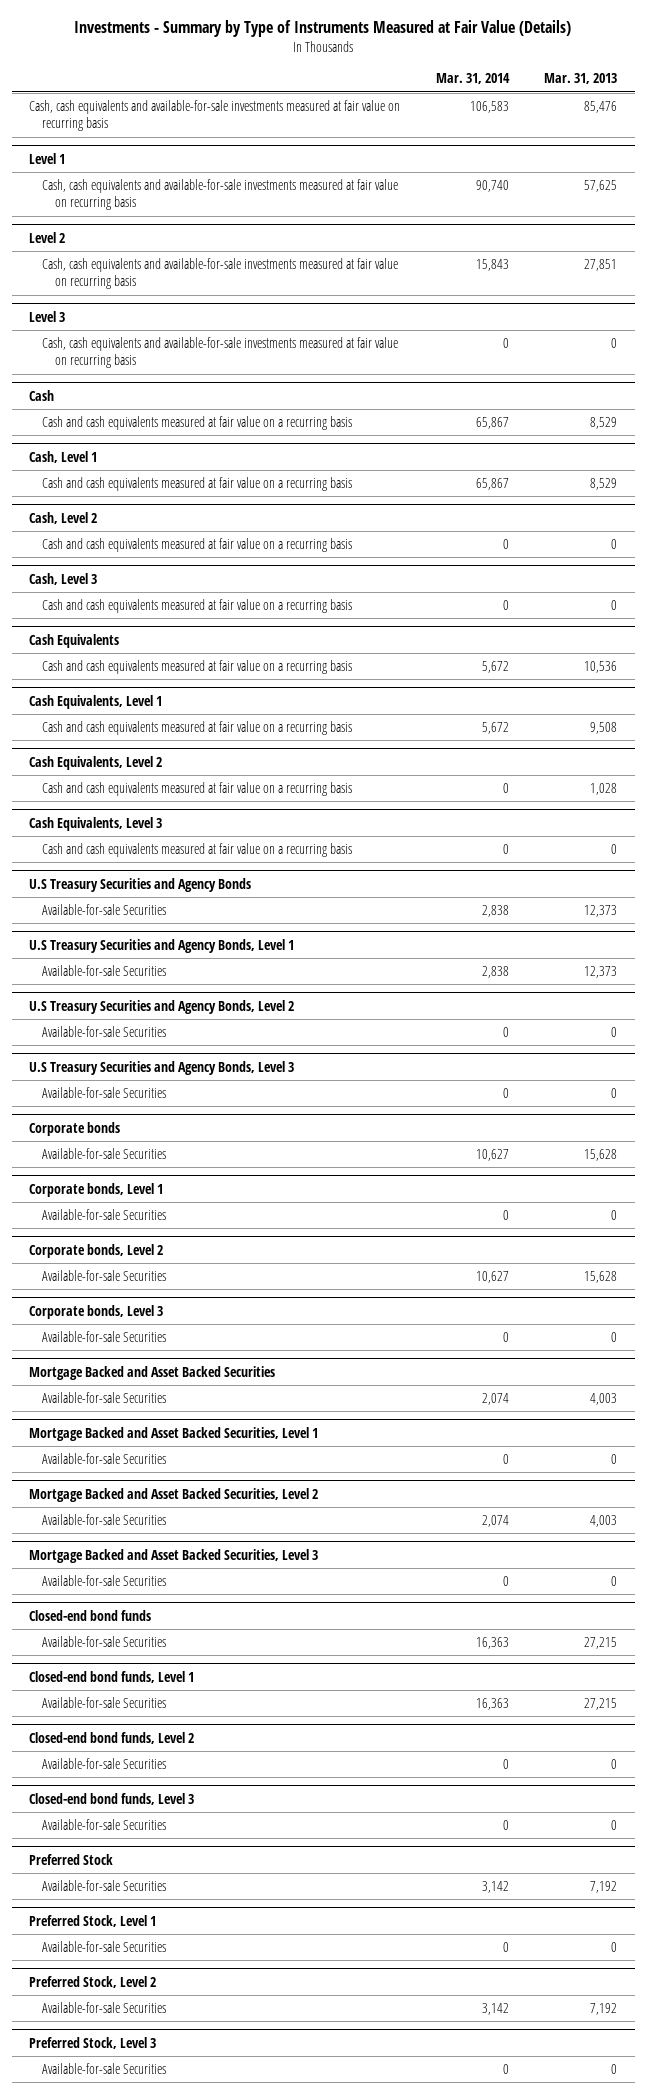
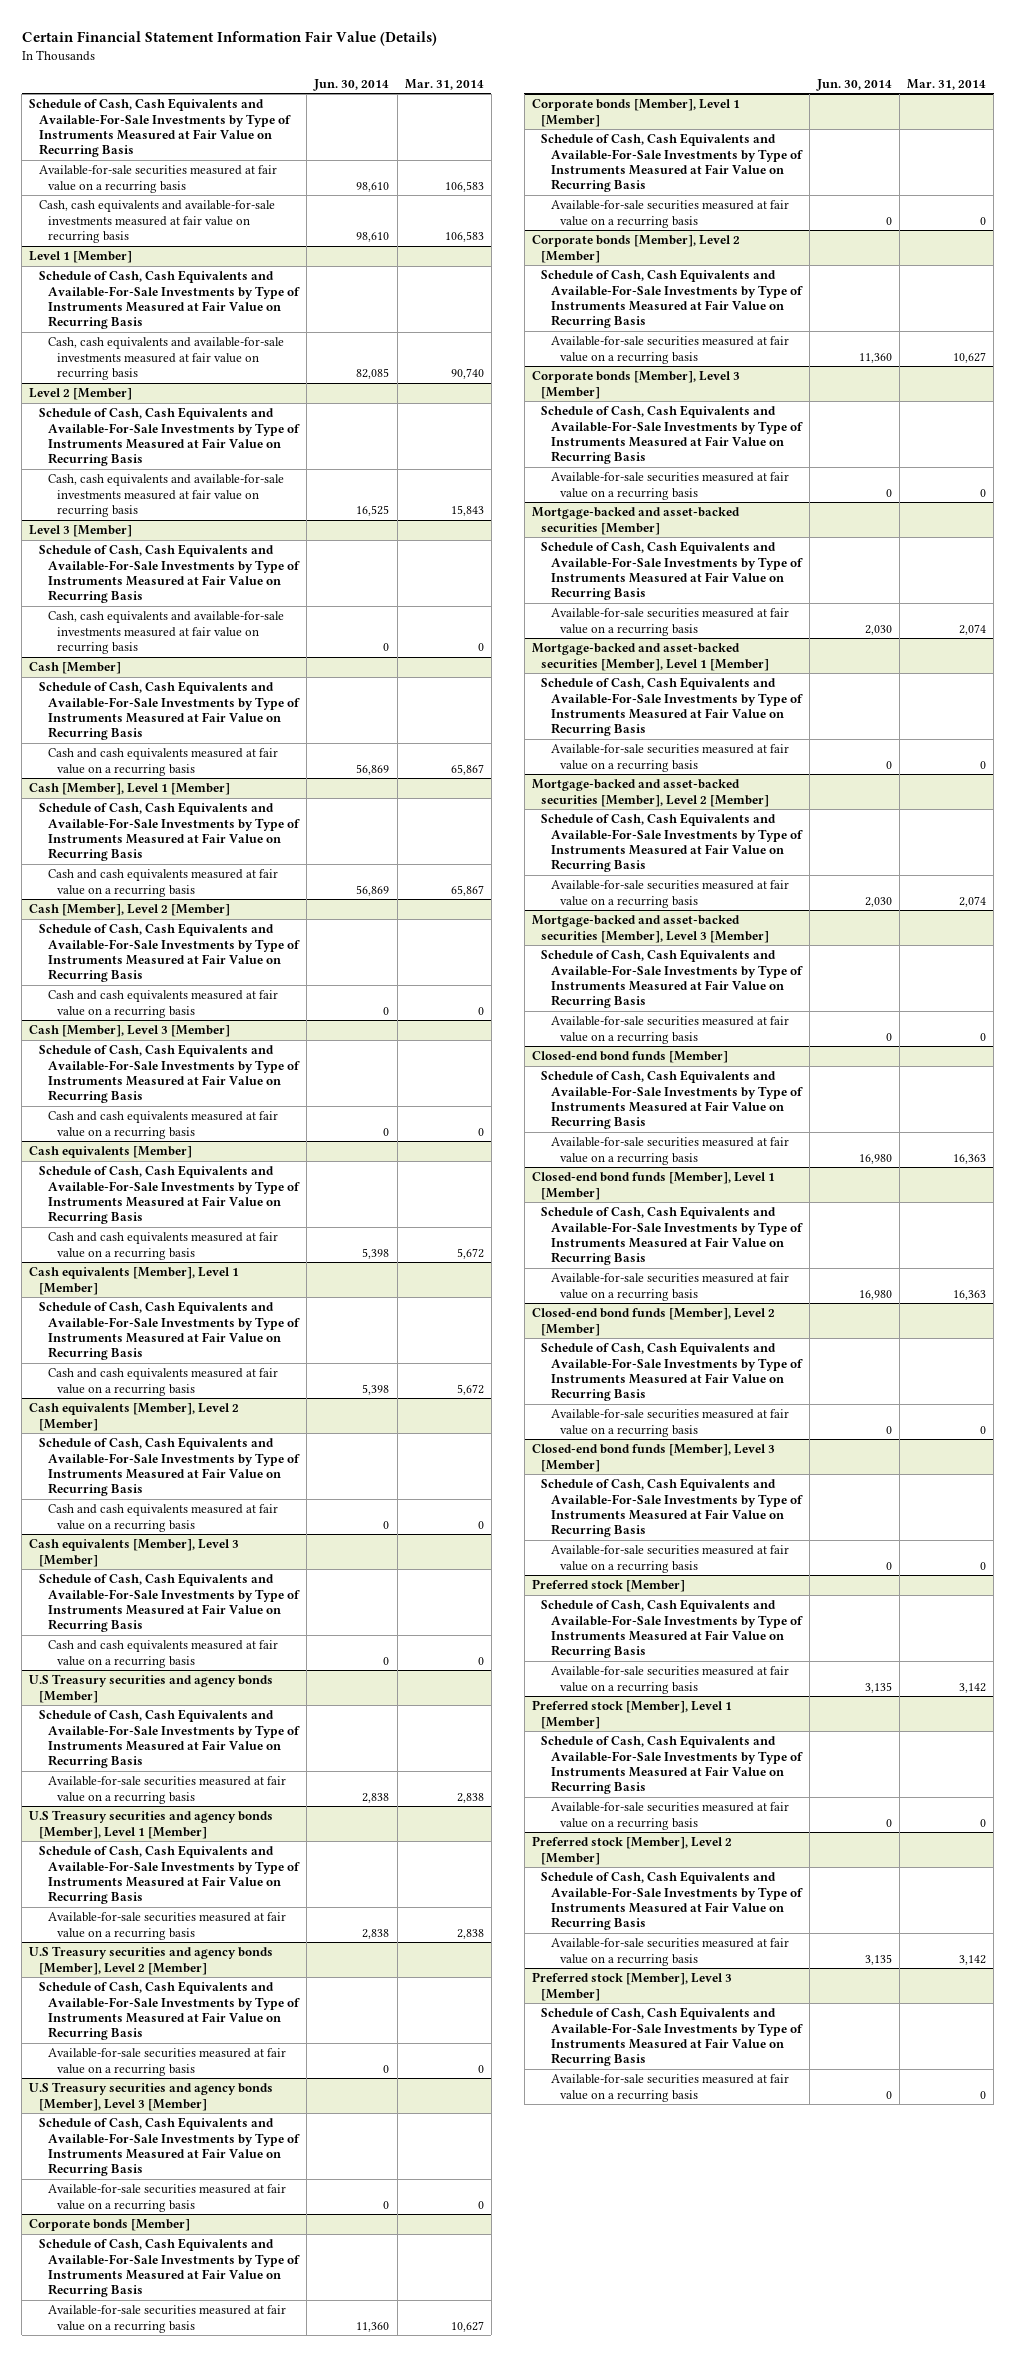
- Investments - Summary by Type of Instruments Measured at Fair Value (Details)
+ Certain Financial Statement Information Fair Value (Details)
- | Mar. 31, 2014 | Mar. 31, 2013
+ | Jun. 30, 2014 | Mar. 31, 2014
+ Schedule of Cash, Cash Equivalents and Available-For-Sale Investments by Type of Instruments Measured at Fair Value on Recurring Basis
+ Available-for-sale securities measured at fair value on a recurring basis | 98,610 | 106,583
- Level 1
+ Level 1 [Member]
+ Schedule of Cash, Cash Equivalents and Available-For-Sale Investments by Type of Instruments Measured at Fair Value on Recurring Basis
- Level 2
+ Level 2 [Member]
+ Schedule of Cash, Cash Equivalents and Available-For-Sale Investments by Type of Instruments Measured at Fair Value on Recurring Basis
- Level 3
+ Level 3 [Member]
+ Schedule of Cash, Cash Equivalents and Available-For-Sale Investments by Type of Instruments Measured at Fair Value on Recurring Basis
- Cash
+ Cash [Member]
+ Schedule of Cash, Cash Equivalents and Available-For-Sale Investments by Type of Instruments Measured at Fair Value on Recurring Basis
- Cash, Level 1
+ Cash [Member], Level 1 [Member]
+ Schedule of Cash, Cash Equivalents and Available-For-Sale Investments by Type of Instruments Measured at Fair Value on Recurring Basis
- Cash, Level 2
+ Cash [Member], Level 2 [Member]
+ Schedule of Cash, Cash Equivalents and Available-For-Sale Investments by Type of Instruments Measured at Fair Value on Recurring Basis
- Cash, Level 3
+ Cash [Member], Level 3 [Member]
+ Schedule of Cash, Cash Equivalents and Available-For-Sale Investments by Type of Instruments Measured at Fair Value on Recurring Basis
- Cash Equivalents
+ Cash equivalents [Member]
+ Schedule of Cash, Cash Equivalents and Available-For-Sale Investments by Type of Instruments Measured at Fair Value on Recurring Basis
- Cash Equivalents, Level 1
+ Cash equivalents [Member], Level 1 [Member]
+ Schedule of Cash, Cash Equivalents and Available-For-Sale Investments by Type of Instruments Measured at Fair Value on Recurring Basis
- Cash Equivalents, Level 2
+ Cash equivalents [Member], Level 2 [Member]
+ Schedule of Cash, Cash Equivalents and Available-For-Sale Investments by Type of Instruments Measured at Fair Value on Recurring Basis
- Cash Equivalents, Level 3
+ Cash equivalents [Member], Level 3 [Member]
+ Schedule of Cash, Cash Equivalents and Available-For-Sale Investments by Type of Instruments Measured at Fair Value on Recurring Basis
- U.S Treasury Securities and Agency Bonds
- Available-for-sale Securities | 2,838 | 12,373
- U.S Treasury Securities and Agency Bonds, Level 1
- Available-for-sale Securities | 2,838 | 12,373
- U.S Treasury Securities and Agency Bonds, Level 2
- Available-for-sale Securities | 0 | 0
- U.S Treasury Securities and Agency Bonds, Level 3
- Available-for-sale Securities | 0 | 0
- Corporate bonds
- Available-for-sale Securities | 10,627 | 15,628
- Corporate bonds, Level 1
- Available-for-sale Securities | 0 | 0
- Corporate bonds, Level 2
- Available-for-sale Securities | 10,627 | 15,628
- Corporate bonds, Level 3
- Available-for-sale Securities | 0 | 0
- Mortgage Backed and Asset Backed Securities
- Available-for-sale Securities | 2,074 | 4,003
- Mortgage Backed and Asset Backed Securities, Level 1
- Available-for-sale Securities | 0 | 0
- Mortgage Backed and Asset Backed Securities, Level 2
- Available-for-sale Securities | 2,074 | 4,003
- Mortgage Backed and Asset Backed Securities, Level 3
- Available-for-sale Securities | 0 | 0
- Closed-end bond funds
- Available-for-sale Securities | 16,363 | 27,215
- Closed-end bond funds, Level 1
- Available-for-sale Securities | 16,363 | 27,215
- Closed-end bond funds, Level 2
- Available-for-sale Securities | 0 | 0
- Closed-end bond funds, Level 3
- Available-for-sale Securities | 0 | 0
- Preferred Stock
- Available-for-sale Securities | 3,142 | 7,192
- Preferred Stock, Level 1
- Available-for-sale Securities | 0 | 0
- Preferred Stock, Level 2
- Available-for-sale Securities | 3,142 | 7,192
- Preferred Stock, Level 3
- Available-for-sale Securities | 0 | 0
+ U.S Treasury securities and agency bonds [Member]
+ Schedule of Cash, Cash Equivalents and Available-For-Sale Investments by Type of Instruments Measured at Fair Value on Recurring Basis
+ Available-for-sale securities measured at fair value on a recurring basis | 2,838 | 2,838
+ U.S Treasury securities and agency bonds [Member], Level 1 [Member]
+ Schedule of Cash, Cash Equivalents and Available-For-Sale Investments by Type of Instruments Measured at Fair Value on Recurring Basis
+ Available-for-sale securities measured at fair value on a recurring basis | 2,838 | 2,838
+ U.S Treasury securities and agency bonds [Member], Level 2 [Member]
+ Schedule of Cash, Cash Equivalents and Available-For-Sale Investments by Type of Instruments Measured at Fair Value on Recurring Basis
+ Available-for-sale securities measured at fair value on a recurring basis | 0 | 0
+ U.S Treasury securities and agency bonds [Member], Level 3 [Member]
+ Schedule of Cash, Cash Equivalents and Available-For-Sale Investments by Type of Instruments Measured at Fair Value on Recurring Basis
+ Available-for-sale securities measured at fair value on a recurring basis | 0 | 0
+ Corporate bonds [Member]
+ Schedule of Cash, Cash Equivalents and Available-For-Sale Investments by Type of Instruments Measured at Fair Value on Recurring Basis
+ Available-for-sale securities measured at fair value on a recurring basis | 11,360 | 10,627
+ Corporate bonds [Member], Level 1 [Member]
+ Schedule of Cash, Cash Equivalents and Available-For-Sale Investments by Type of Instruments Measured at Fair Value on Recurring Basis
+ Available-for-sale securities measured at fair value on a recurring basis | 0 | 0
+ Corporate bonds [Member], Level 2 [Member]
+ Schedule of Cash, Cash Equivalents and Available-For-Sale Investments by Type of Instruments Measured at Fair Value on Recurring Basis
+ Available-for-sale securities measured at fair value on a recurring basis | 11,360 | 10,627
+ Corporate bonds [Member], Level 3 [Member]
+ Schedule of Cash, Cash Equivalents and Available-For-Sale Investments by Type of Instruments Measured at Fair Value on Recurring Basis
+ Available-for-sale securities measured at fair value on a recurring basis | 0 | 0
+ Mortgage-backed and asset-backed securities [Member]
+ Schedule of Cash, Cash Equivalents and Available-For-Sale Investments by Type of Instruments Measured at Fair Value on Recurring Basis
+ Available-for-sale securities measured at fair value on a recurring basis | 2,030 | 2,074
+ Mortgage-backed and asset-backed securities [Member], Level 1 [Member]
+ Schedule of Cash, Cash Equivalents and Available-For-Sale Investments by Type of Instruments Measured at Fair Value on Recurring Basis
+ Available-for-sale securities measured at fair value on a recurring basis | 0 | 0
+ Mortgage-backed and asset-backed securities [Member], Level 2 [Member]
+ Schedule of Cash, Cash Equivalents and Available-For-Sale Investments by Type of Instruments Measured at Fair Value on Recurring Basis
+ Available-for-sale securities measured at fair value on a recurring basis | 2,030 | 2,074
+ Mortgage-backed and asset-backed securities [Member], Level 3 [Member]
+ Schedule of Cash, Cash Equivalents and Available-For-Sale Investments by Type of Instruments Measured at Fair Value on Recurring Basis
+ Available-for-sale securities measured at fair value on a recurring basis | 0 | 0
+ Closed-end bond funds [Member]
+ Schedule of Cash, Cash Equivalents and Available-For-Sale Investments by Type of Instruments Measured at Fair Value on Recurring Basis
+ Available-for-sale securities measured at fair value on a recurring basis | 16,980 | 16,363
+ Closed-end bond funds [Member], Level 1 [Member]
+ Schedule of Cash, Cash Equivalents and Available-For-Sale Investments by Type of Instruments Measured at Fair Value on Recurring Basis
+ Available-for-sale securities measured at fair value on a recurring basis | 16,980 | 16,363
+ Closed-end bond funds [Member], Level 2 [Member]
+ Schedule of Cash, Cash Equivalents and Available-For-Sale Investments by Type of Instruments Measured at Fair Value on Recurring Basis
+ Available-for-sale securities measured at fair value on a recurring basis | 0 | 0
+ Closed-end bond funds [Member], Level 3 [Member]
+ Schedule of Cash, Cash Equivalents and Available-For-Sale Investments by Type of Instruments Measured at Fair Value on Recurring Basis
+ Available-for-sale securities measured at fair value on a recurring basis | 0 | 0
+ Preferred stock [Member]
+ Schedule of Cash, Cash Equivalents and Available-For-Sale Investments by Type of Instruments Measured at Fair Value on Recurring Basis
+ Available-for-sale securities measured at fair value on a recurring basis | 3,135 | 3,142
+ Preferred stock [Member], Level 1 [Member]
+ Schedule of Cash, Cash Equivalents and Available-For-Sale Investments by Type of Instruments Measured at Fair Value on Recurring Basis
+ Available-for-sale securities measured at fair value on a recurring basis | 0 | 0
+ Preferred stock [Member], Level 2 [Member]
+ Schedule of Cash, Cash Equivalents and Available-For-Sale Investments by Type of Instruments Measured at Fair Value on Recurring Basis
+ Available-for-sale securities measured at fair value on a recurring basis | 3,135 | 3,142
+ Preferred stock [Member], Level 3 [Member]
+ Schedule of Cash, Cash Equivalents and Available-For-Sale Investments by Type of Instruments Measured at Fair Value on Recurring Basis
+ Available-for-sale securities measured at fair value on a recurring basis | 0 | 0

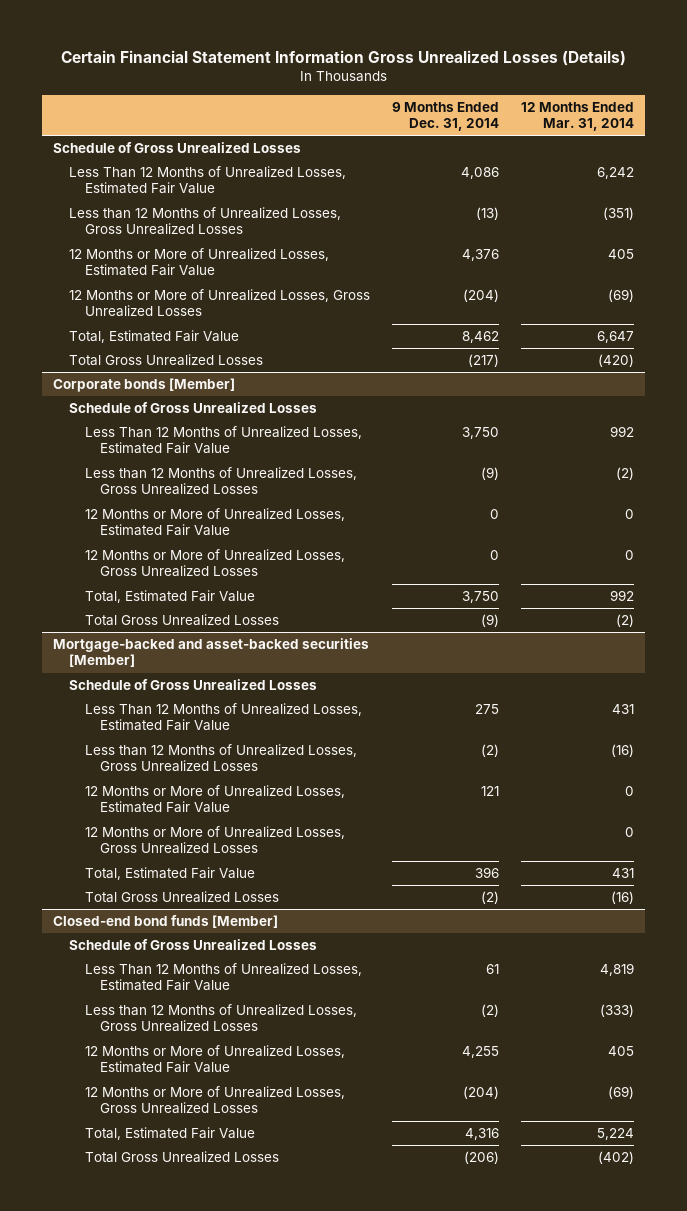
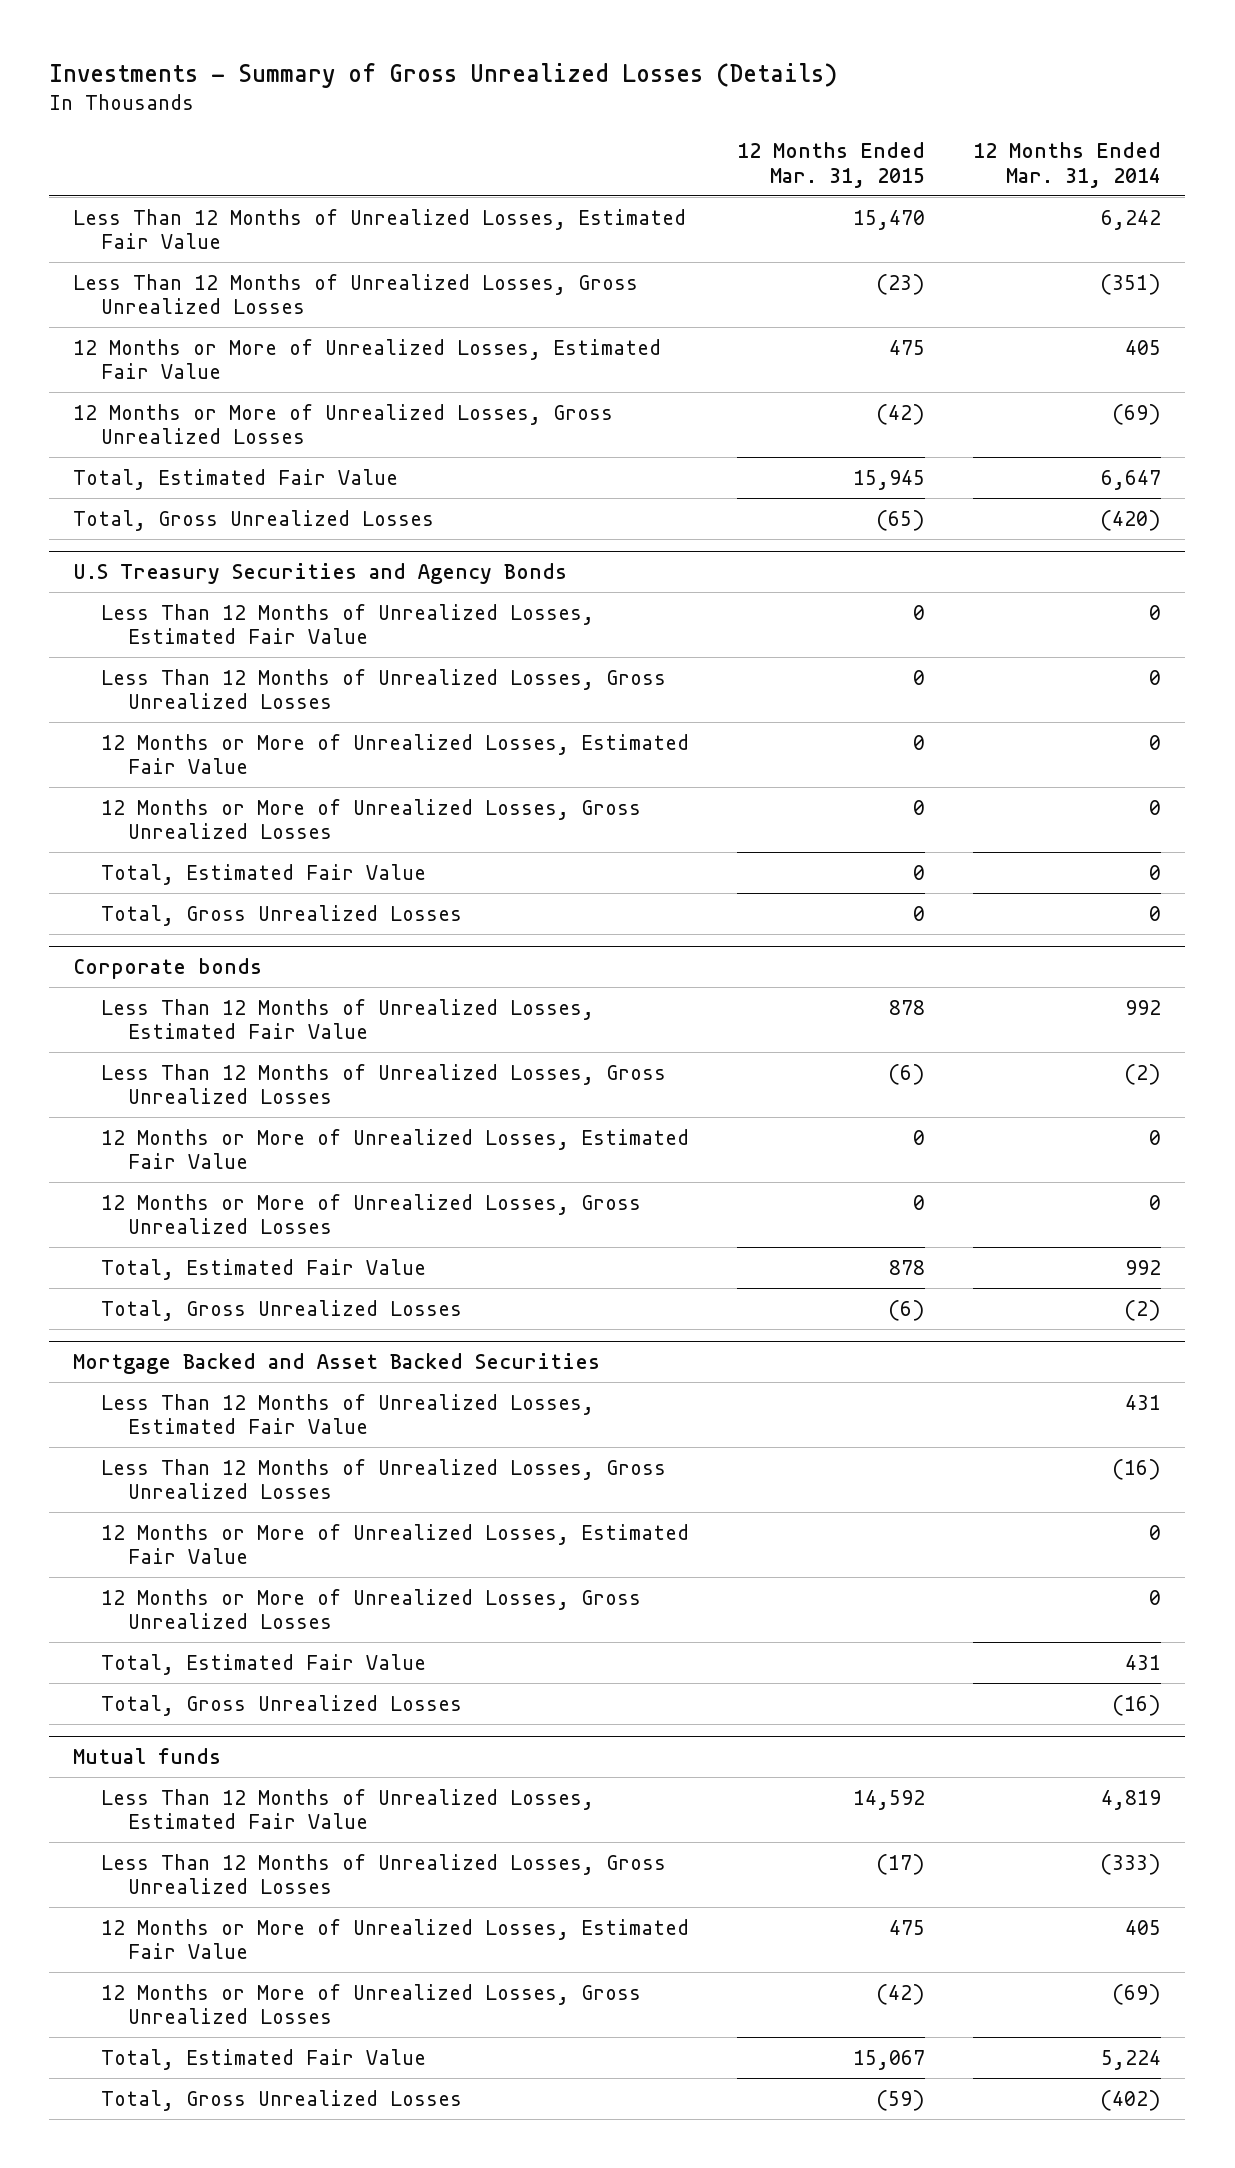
- Certain Financial Statement Information Gross Unrealized Losses (Details)
+ Investments - Summary of Gross Unrealized Losses (Details)
- | 9 Months Ended Dec. 31, 2014 | 12 Months Ended Mar. 31, 2014
+ | 12 Months Ended Mar. 31, 2015 | 12 Months Ended Mar. 31, 2014
- Schedule of Gross Unrealized Losses
- Less than 12 Months of Unrealized Losses, Gross Unrealized Losses | (13) | (351)
+ Less Than 12 Months of Unrealized Losses, Gross Unrealized Losses | (23) | (351)
- Total Gross Unrealized Losses | (217) | (420)
- Corporate bonds [Member]
- Schedule of Gross Unrealized Losses
+ Total, Gross Unrealized Losses | (65) | (420)
+ U.S Treasury Securities and Agency Bonds
+ Less Than 12 Months of Unrealized Losses, Estimated Fair Value | 0 | 0
+ Less Than 12 Months of Unrealized Losses, Gross Unrealized Losses | 0 | 0
+ 12 Months or More of Unrealized Losses, Estimated Fair Value | 0 | 0
+ 12 Months or More of Unrealized Losses, Gross Unrealized Losses | 0 | 0
+ Total, Estimated Fair Value | 0 | 0
+ Total, Gross Unrealized Losses | 0 | 0
+ Corporate bonds
- Less than 12 Months of Unrealized Losses, Gross Unrealized Losses | (9) | (2)
+ Less Than 12 Months of Unrealized Losses, Gross Unrealized Losses | (6) | (2)
- Total Gross Unrealized Losses | (9) | (2)
- Mortgage-backed and asset-backed securities [Member]
- Schedule of Gross Unrealized Losses
+ Total, Gross Unrealized Losses | (6) | (2)
+ Mortgage Backed and Asset Backed Securities
- Less than 12 Months of Unrealized Losses, Gross Unrealized Losses | (2) | (16)
+ Less Than 12 Months of Unrealized Losses, Gross Unrealized Losses | | (16)
- Total Gross Unrealized Losses | (2) | (16)
- Closed-end bond funds [Member]
- Schedule of Gross Unrealized Losses
+ Total, Gross Unrealized Losses | | (16)
+ Mutual funds
- Less than 12 Months of Unrealized Losses, Gross Unrealized Losses | (2) | (333)
+ Less Than 12 Months of Unrealized Losses, Gross Unrealized Losses | (17) | (333)
- Total Gross Unrealized Losses | (206) | (402)
+ Total, Gross Unrealized Losses | (59) | (402)

